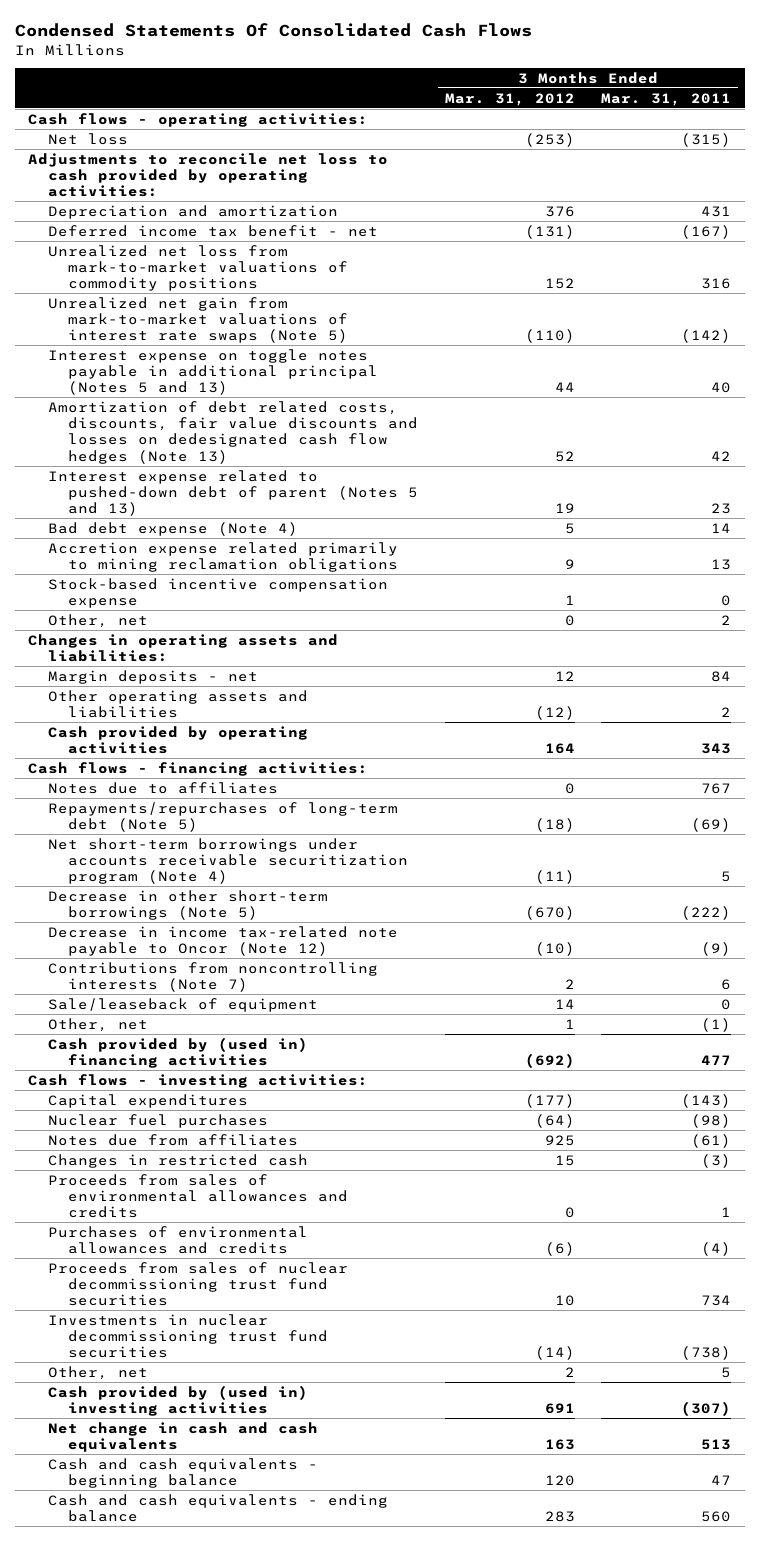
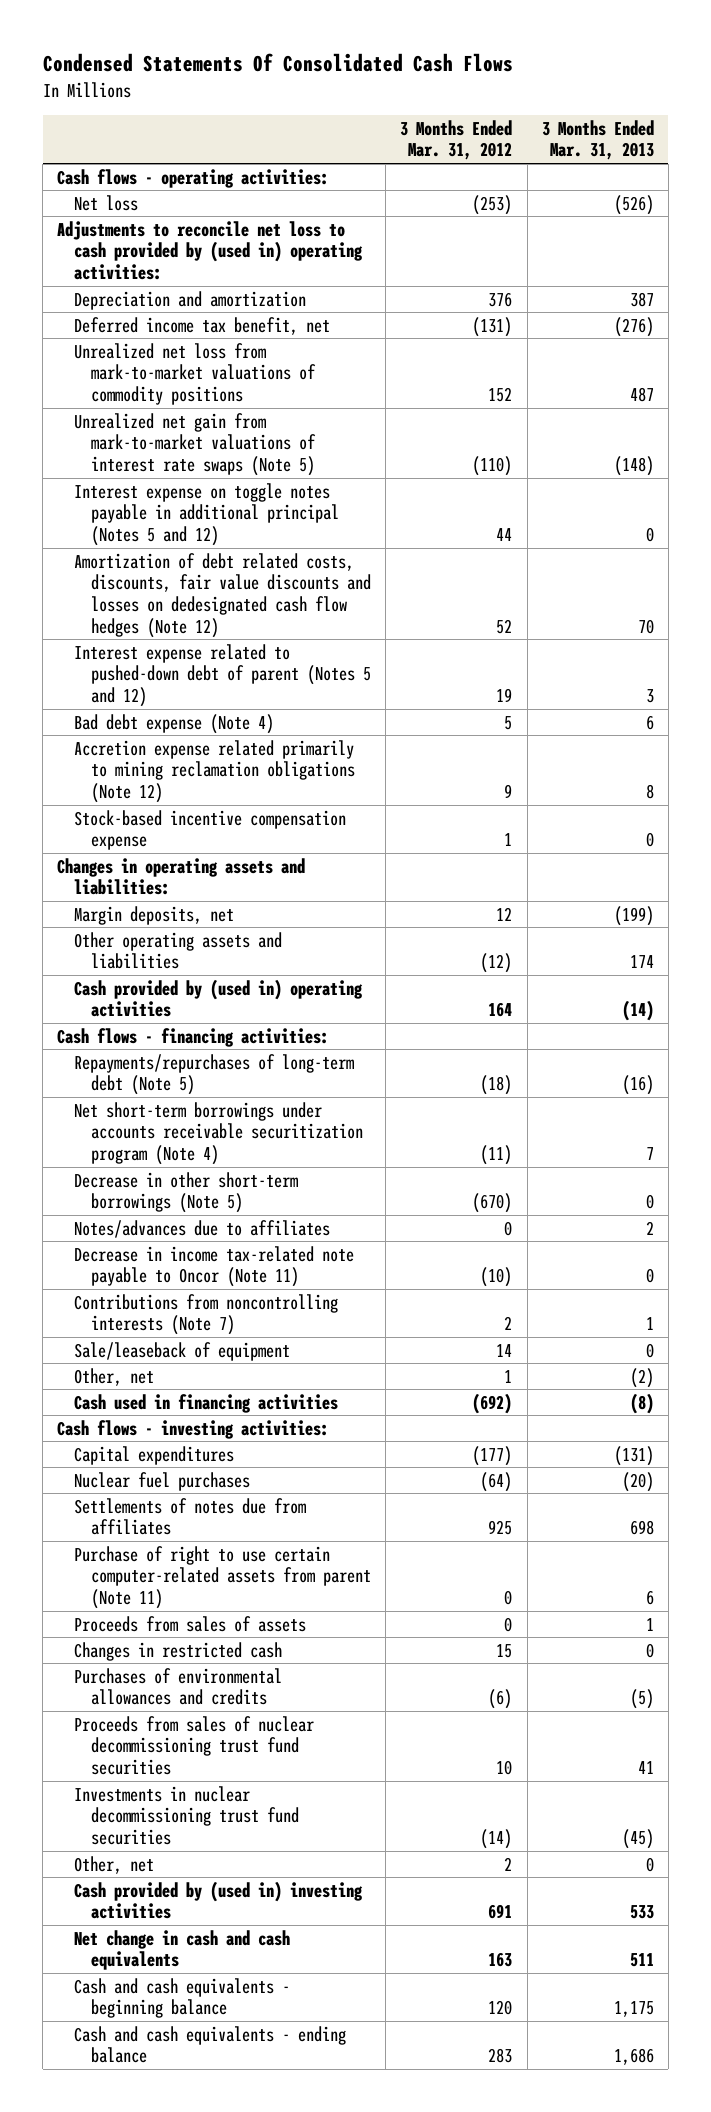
- | 3 Months Ended Mar. 31, 2012 | 3 Months Ended Mar. 31, 2011
+ | 3 Months Ended Mar. 31, 2012 | 3 Months Ended Mar. 31, 2013
- Adjustments to reconcile net loss to cash provided by operating activities:
+ Adjustments to reconcile net loss to cash provided by (used in) operating activities:
- Deferred income tax benefit - net | (131) | (167)
+ Deferred income tax benefit, net | (131) | (276)
- Interest expense on toggle notes payable in additional principal (Notes 5 and 13) | 44 | 40
- Amortization of debt related costs, discounts, fair value discounts and losses on dedesignated cash flow hedges (Note 13) | 52 | 42
- Interest expense related to pushed-down debt of parent (Notes 5 and 13) | 19 | 23
+ Interest expense on toggle notes payable in additional principal (Notes 5 and 12) | 44 | 0
+ Amortization of debt related costs, discounts, fair value discounts and losses on dedesignated cash flow hedges (Note 12) | 52 | 70
+ Interest expense related to pushed-down debt of parent (Notes 5 and 12) | 19 | 3
- Accretion expense related primarily to mining reclamation obligations | 9 | 13
+ Accretion expense related primarily to mining reclamation obligations (Note 12) | 9 | 8
- Other, net | 0 | 2
- Margin deposits - net | 12 | 84
+ Margin deposits, net | 12 | (199)
- Cash provided by operating activities | 164 | 343
+ Cash provided by (used in) operating activities | 164 | (14)
- Notes due to affiliates | 0 | 767
- Decrease in income tax-related note payable to Oncor (Note 12) | (10) | (9)
+ Notes/advances due to affiliates | 0 | 2
+ Decrease in income tax-related note payable to Oncor (Note 11) | (10) | 0
- Cash provided by (used in) financing activities | (692) | 477
+ Cash used in financing activities | (692) | (8)
- Notes due from affiliates | 925 | (61)
+ Settlements of notes due from affiliates | 925 | 698
+ Purchase of right to use certain computer-related assets from parent (Note 11) | 0 | 6
+ Proceeds from sales of assets | 0 | 1
- Proceeds from sales of environmental allowances and credits | 0 | 1

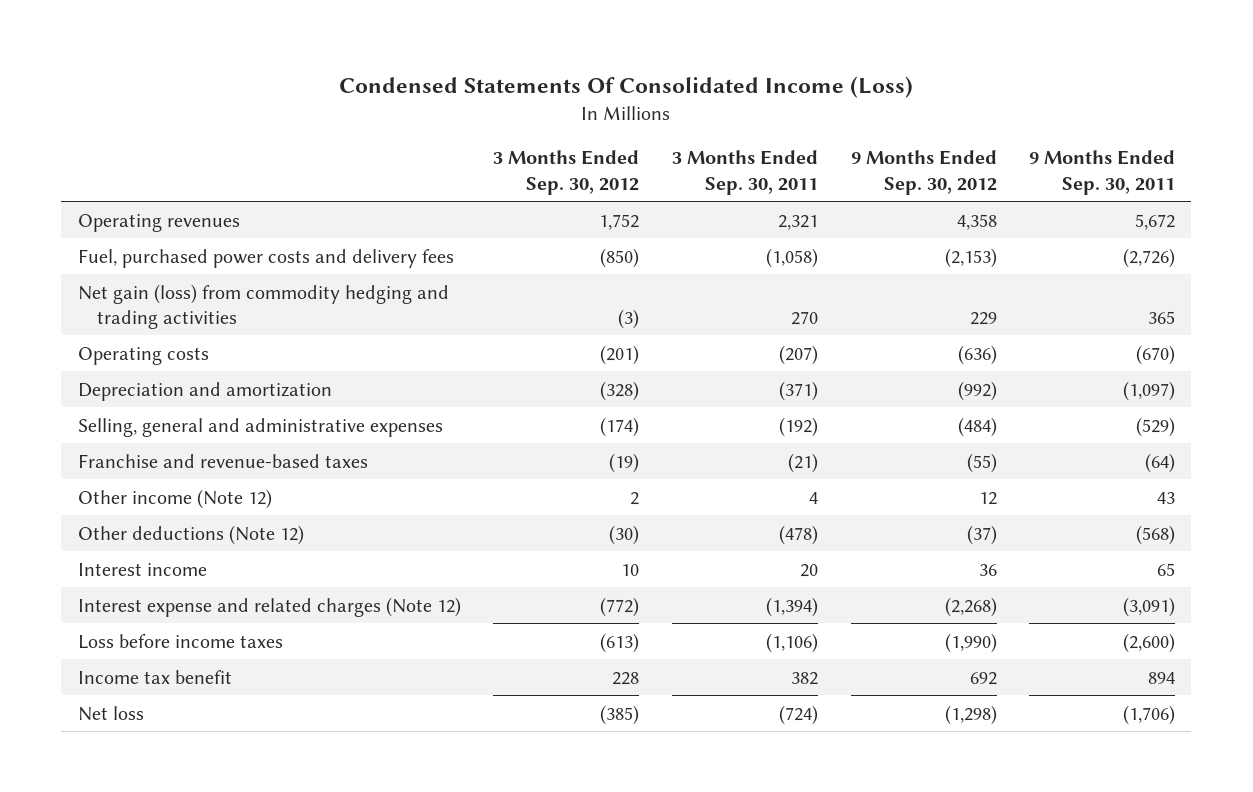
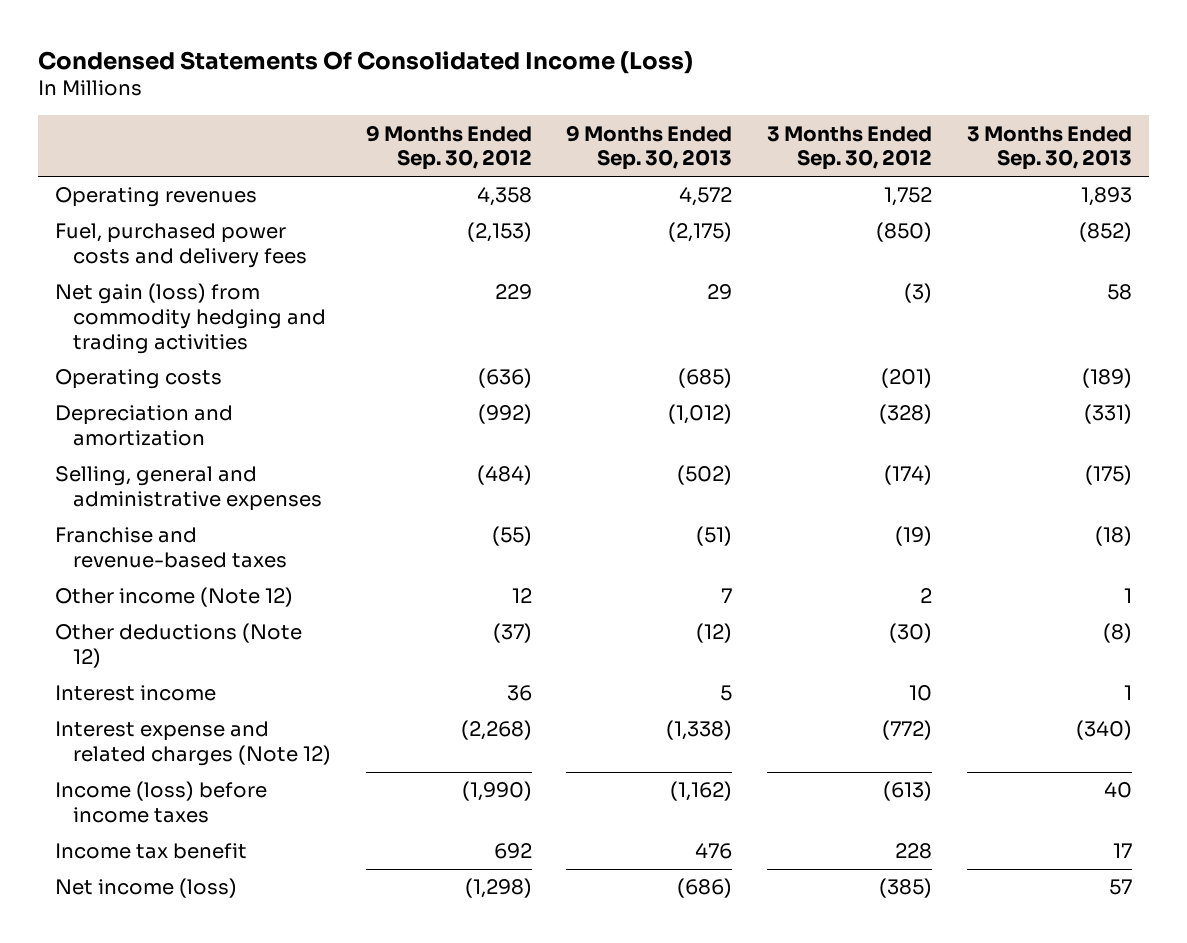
- | 3 Months Ended Sep. 30, 2012 | 3 Months Ended Sep. 30, 2011 | 9 Months Ended Sep. 30, 2012 | 9 Months Ended Sep. 30, 2011
+ | 9 Months Ended Sep. 30, 2012 | 9 Months Ended Sep. 30, 2013 | 3 Months Ended Sep. 30, 2012 | 3 Months Ended Sep. 30, 2013
- Loss before income taxes | (613) | (1,106) | (1,990) | (2,600)
+ Income (loss) before income taxes | (1,990) | (1,162) | (613) | 40
- Net loss | (385) | (724) | (1,298) | (1,706)
+ Net income (loss) | (1,298) | (686) | (385) | 57

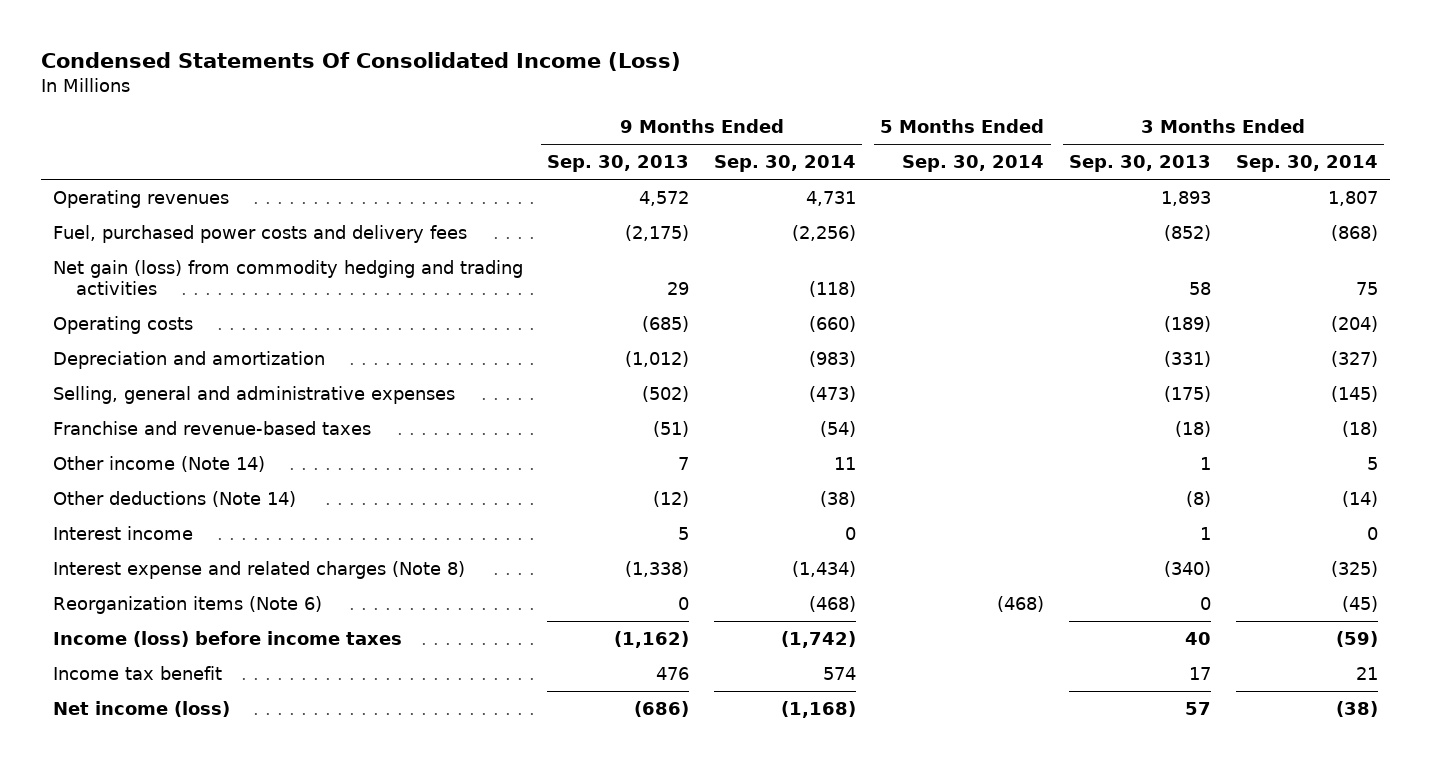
- | 9 Months Ended Sep. 30, 2012 | 9 Months Ended Sep. 30, 2013 | 3 Months Ended Sep. 30, 2012 | 3 Months Ended Sep. 30, 2013
+ | 9 Months Ended Sep. 30, 2013 | 9 Months Ended Sep. 30, 2014 | 5 Months Ended Sep. 30, 2014 | 3 Months Ended Sep. 30, 2013 | 3 Months Ended Sep. 30, 2014
- Other income (Note 12) | 12 | 7 | 2 | 1
- Other deductions (Note 12) | (37) | (12) | (30) | (8)
+ Other income (Note 14) | 7 | 11 | | 1 | 5
+ Other deductions (Note 14) | (12) | (38) | | (8) | (14)
- Interest expense and related charges (Note 12) | (2,268) | (1,338) | (772) | (340)
+ Interest expense and related charges (Note 8) | (1,338) | (1,434) | | (340) | (325)
+ Reorganization items (Note 6) | 0 | (468) | (468) | 0 | (45)

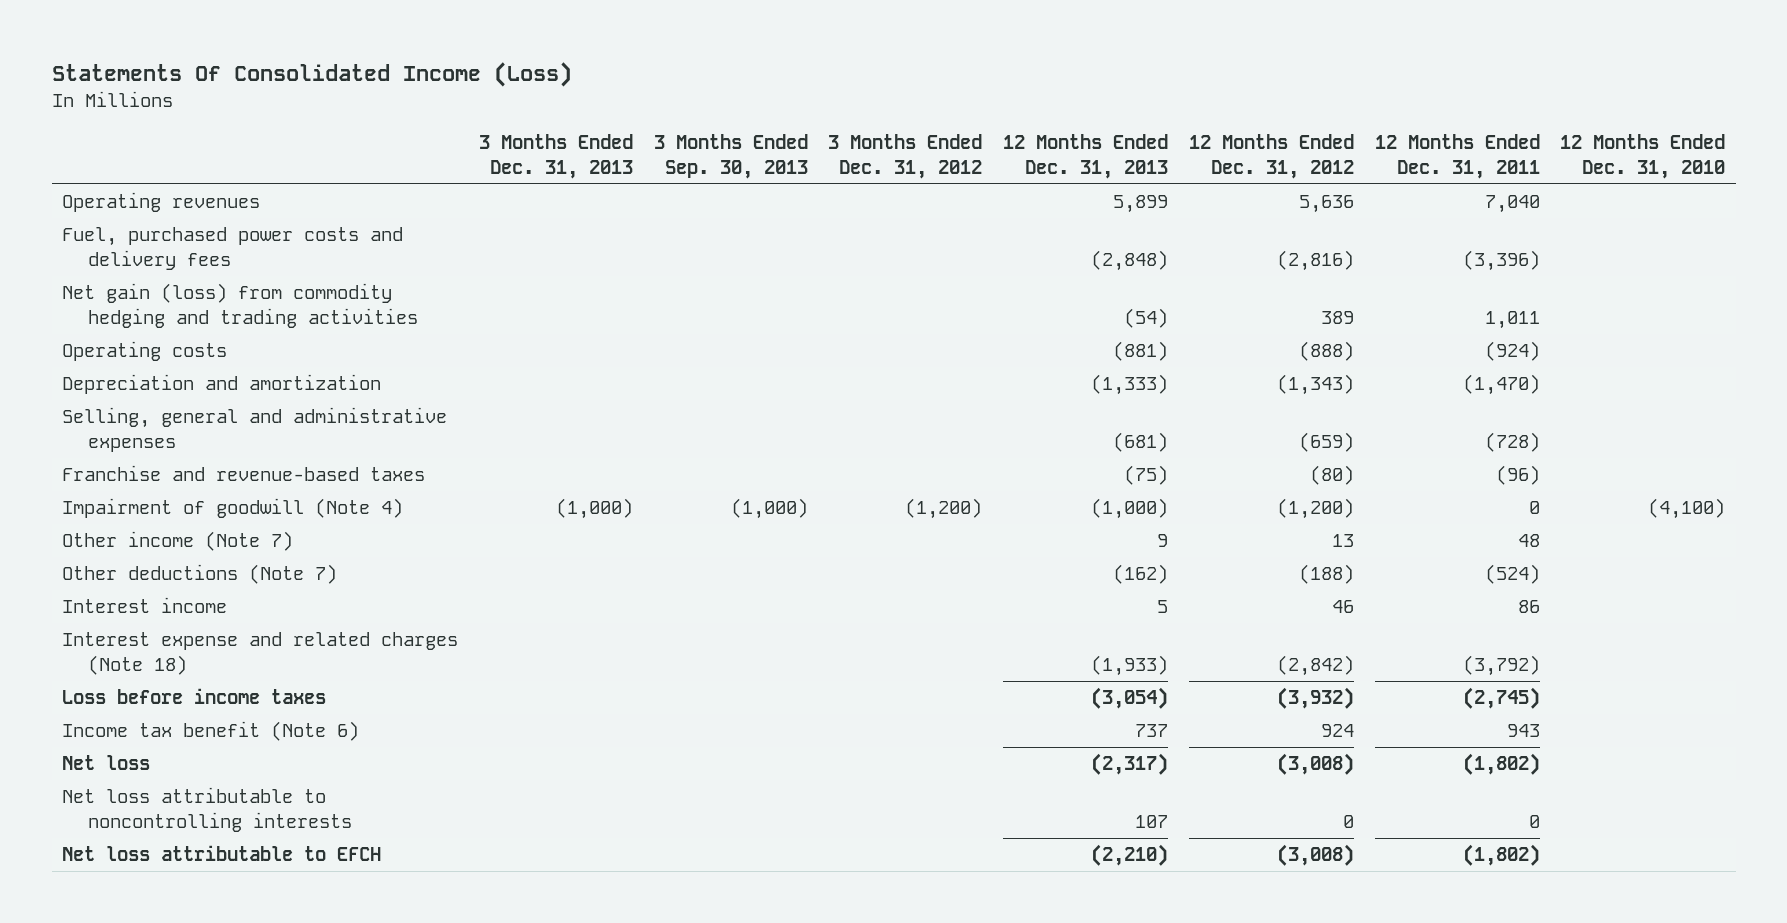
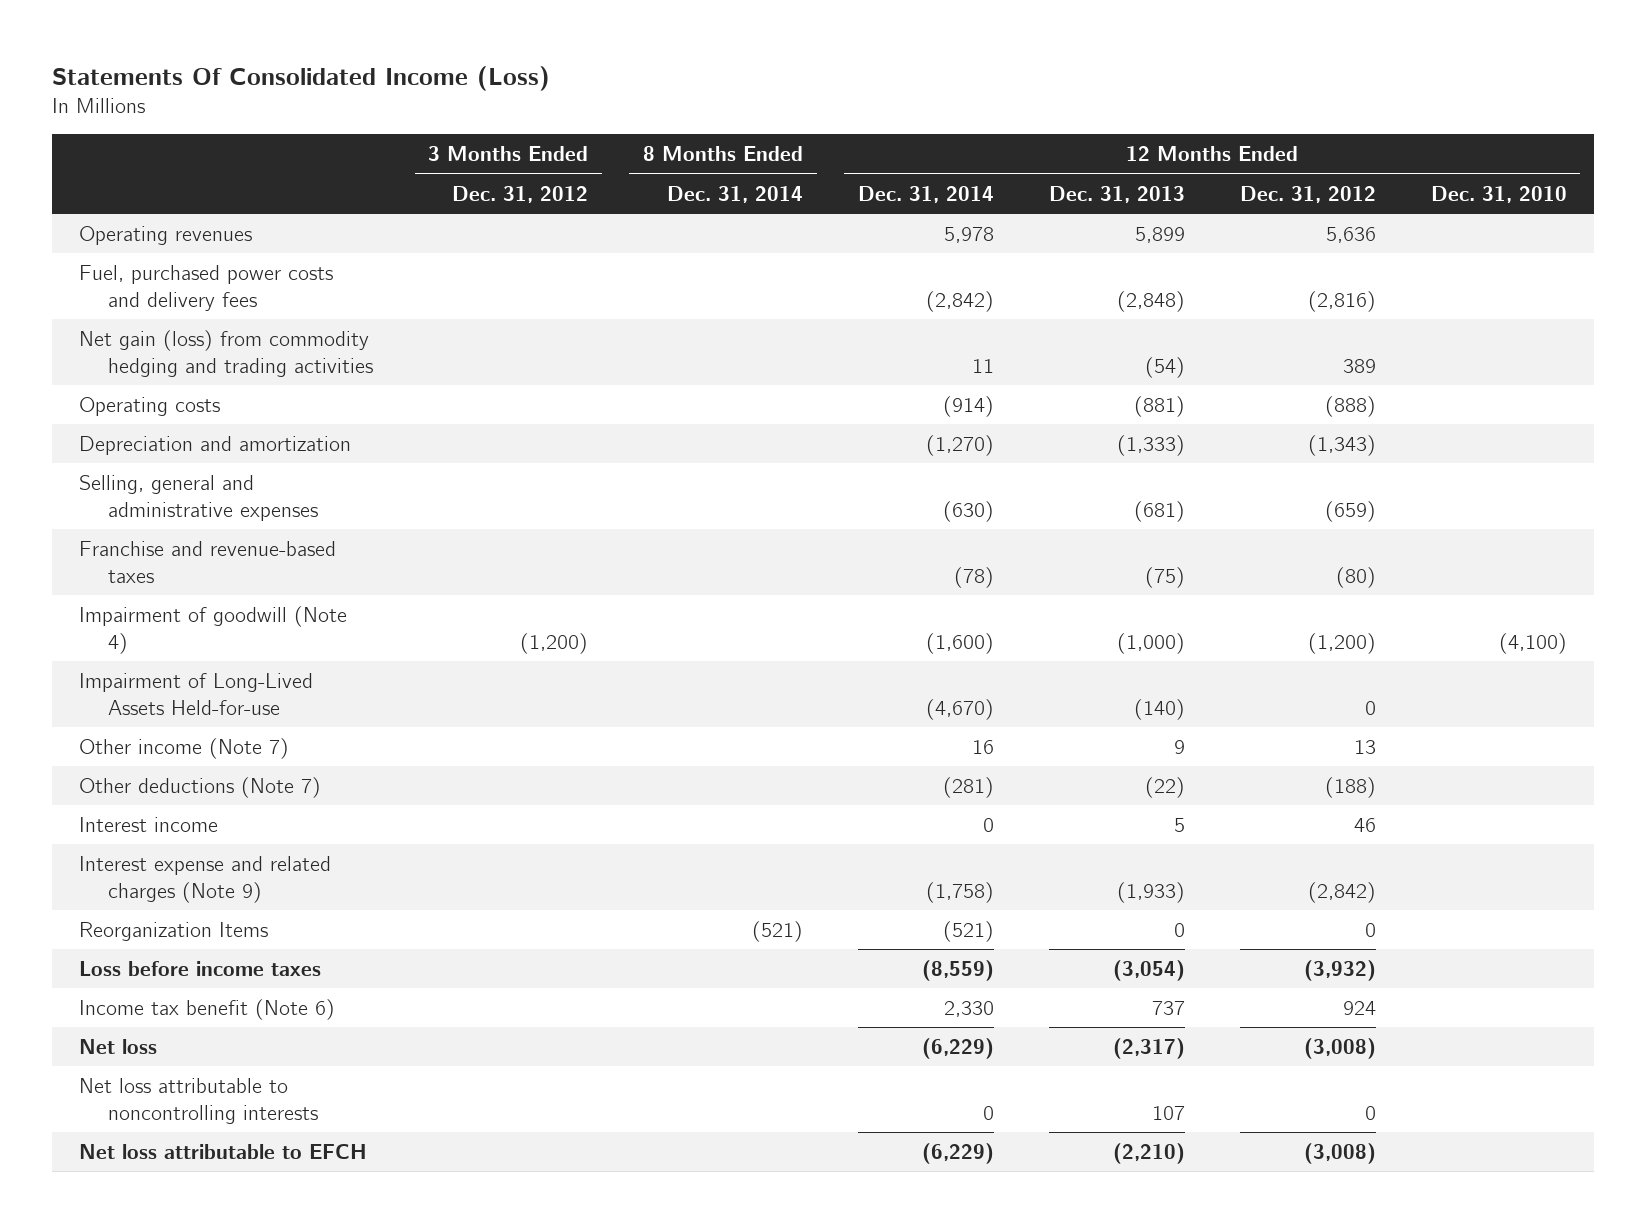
- | 3 Months Ended Dec. 31, 2013 | 3 Months Ended Sep. 30, 2013 | 3 Months Ended Dec. 31, 2012 | 12 Months Ended Dec. 31, 2013 | 12 Months Ended Dec. 31, 2012 | 12 Months Ended Dec. 31, 2011 | 12 Months Ended Dec. 31, 2010
+ | 3 Months Ended Dec. 31, 2012 | 8 Months Ended Dec. 31, 2014 | 12 Months Ended Dec. 31, 2014 | 12 Months Ended Dec. 31, 2013 | 12 Months Ended Dec. 31, 2012 | 12 Months Ended Dec. 31, 2010
+ Impairment of Long-Lived Assets Held-for-use | | | (4,670) | (140) | 0 |
- Other deductions (Note 7) | | | | (162) | (188) | (524) |
+ Other deductions (Note 7) | | | (281) | (22) | (188) |
- Interest expense and related charges (Note 18) | | | | (1,933) | (2,842) | (3,792) |
+ Interest expense and related charges (Note 9) | | | (1,758) | (1,933) | (2,842) |
+ Reorganization Items | | (521) | (521) | 0 | 0 |

